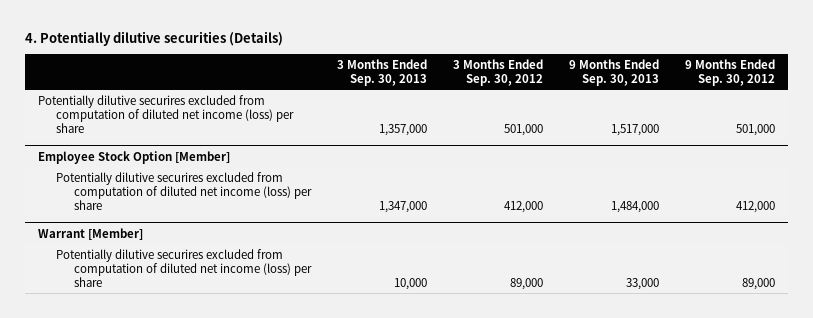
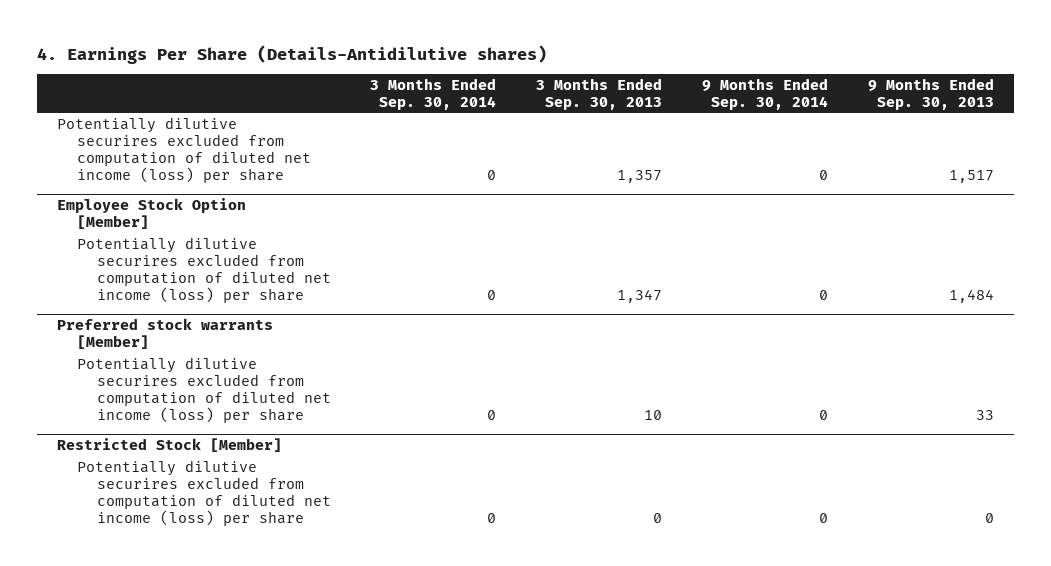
- 4. Potentially dilutive securities (Details)
+ 4. Earnings Per Share (Details-Antidilutive shares)
- | 3 Months Ended Sep. 30, 2013 | 3 Months Ended Sep. 30, 2012 | 9 Months Ended Sep. 30, 2013 | 9 Months Ended Sep. 30, 2012
+ | 3 Months Ended Sep. 30, 2014 | 3 Months Ended Sep. 30, 2013 | 9 Months Ended Sep. 30, 2014 | 9 Months Ended Sep. 30, 2013
- Potentially dilutive securires excluded from computation of diluted net income (loss) per share | 1,357,000 | 501,000 | 1,517,000 | 501,000
+ Potentially dilutive securires excluded from computation of diluted net income (loss) per share | 0 | 1,357 | 0 | 1,517
@ Employee Stock Option [Member]
- Potentially dilutive securires excluded from computation of diluted net income (loss) per share | 1,347,000 | 412,000 | 1,484,000 | 412,000
- Warrant [Member]
- Potentially dilutive securires excluded from computation of diluted net income (loss) per share | 10,000 | 89,000 | 33,000 | 89,000
@ Employee Stock Option [Member]
+ Potentially dilutive securires excluded from computation of diluted net income (loss) per share | 0 | 1,347 | 0 | 1,484
+ Preferred stock warrants [Member]
+ Potentially dilutive securires excluded from computation of diluted net income (loss) per share | 0 | 10 | 0 | 33
+ Restricted Stock [Member]
+ Potentially dilutive securires excluded from computation of diluted net income (loss) per share | 0 | 0 | 0 | 0

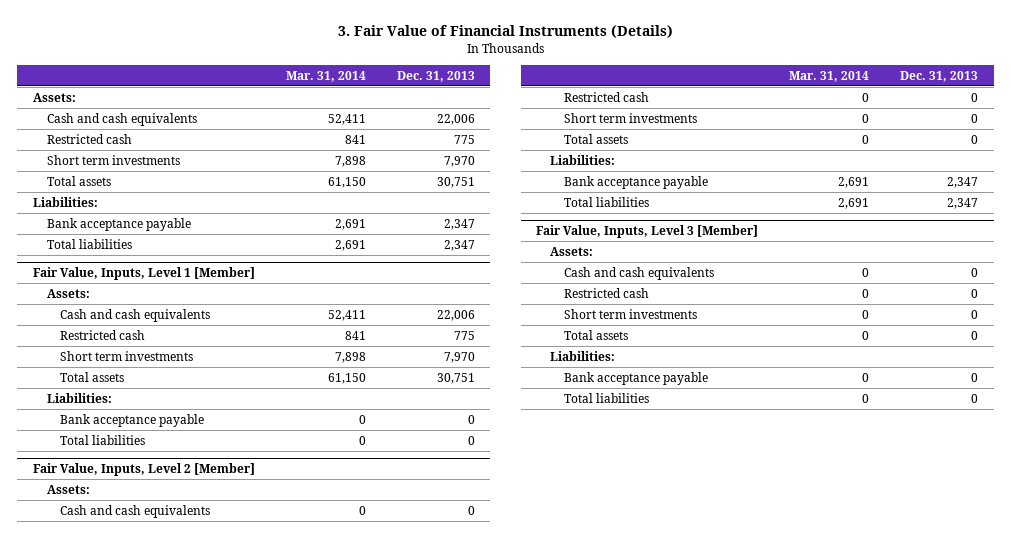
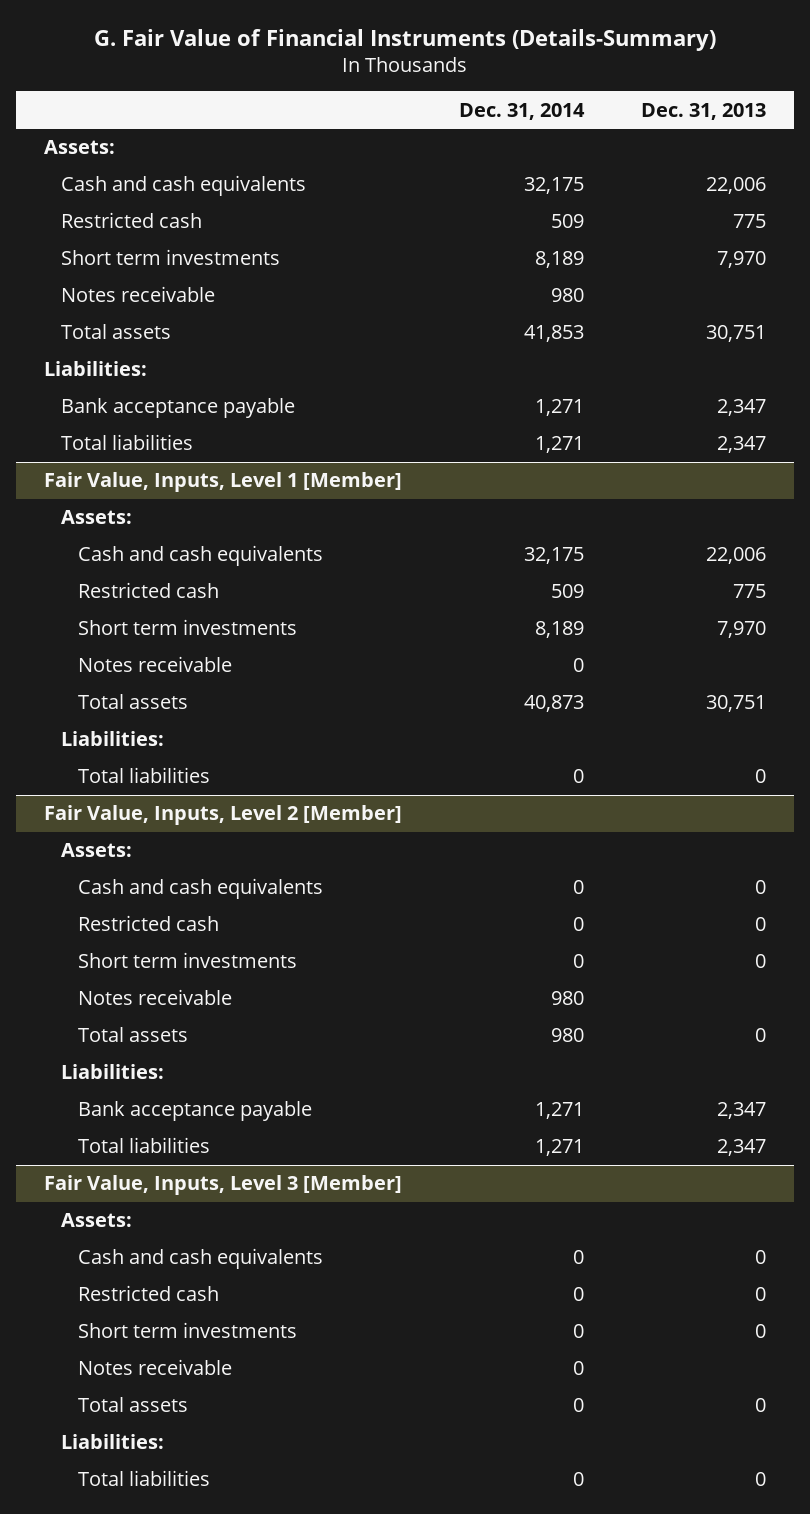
- 3. Fair Value of Financial Instruments (Details)
+ G. Fair Value of Financial Instruments (Details-Summary)
- | Mar. 31, 2014 | Dec. 31, 2013
+ | Dec. 31, 2014 | Dec. 31, 2013
+ Notes receivable | 980 |
@ Fair Value, Inputs, Level 1 [Member]
+ Notes receivable | 0 |
- Bank acceptance payable | 0 | 0
@ Fair Value, Inputs, Level 2 [Member]
+ Notes receivable | 980 |
@ Fair Value, Inputs, Level 3 [Member]
+ Notes receivable | 0 |
- Bank acceptance payable | 0 | 0

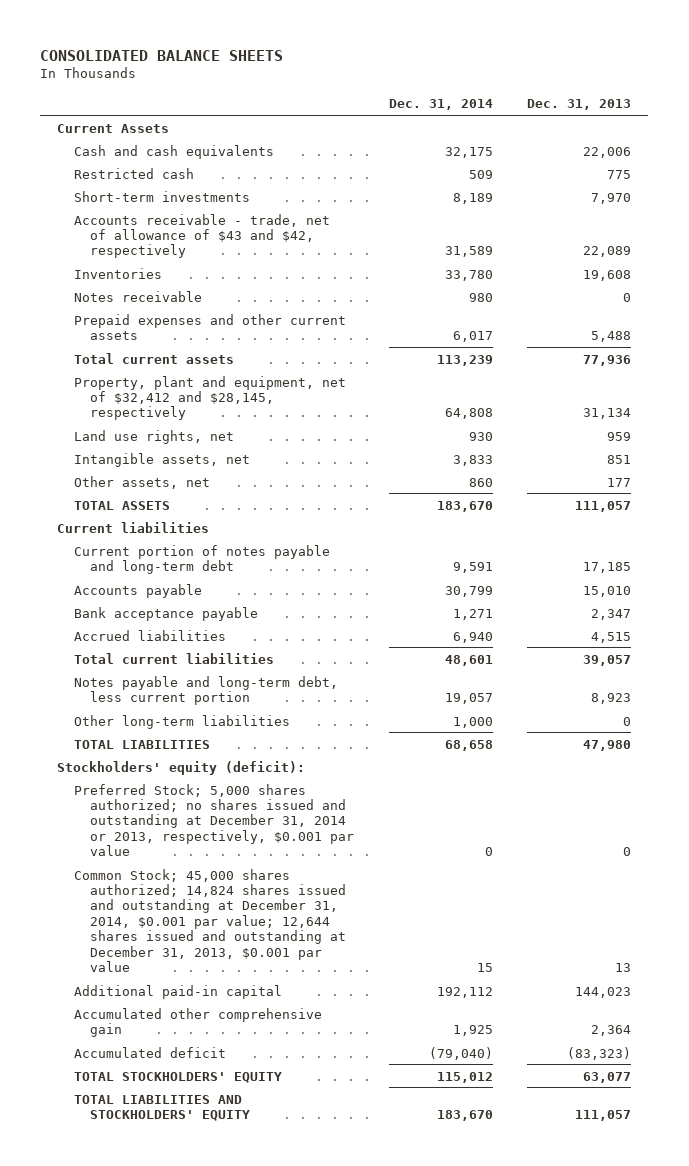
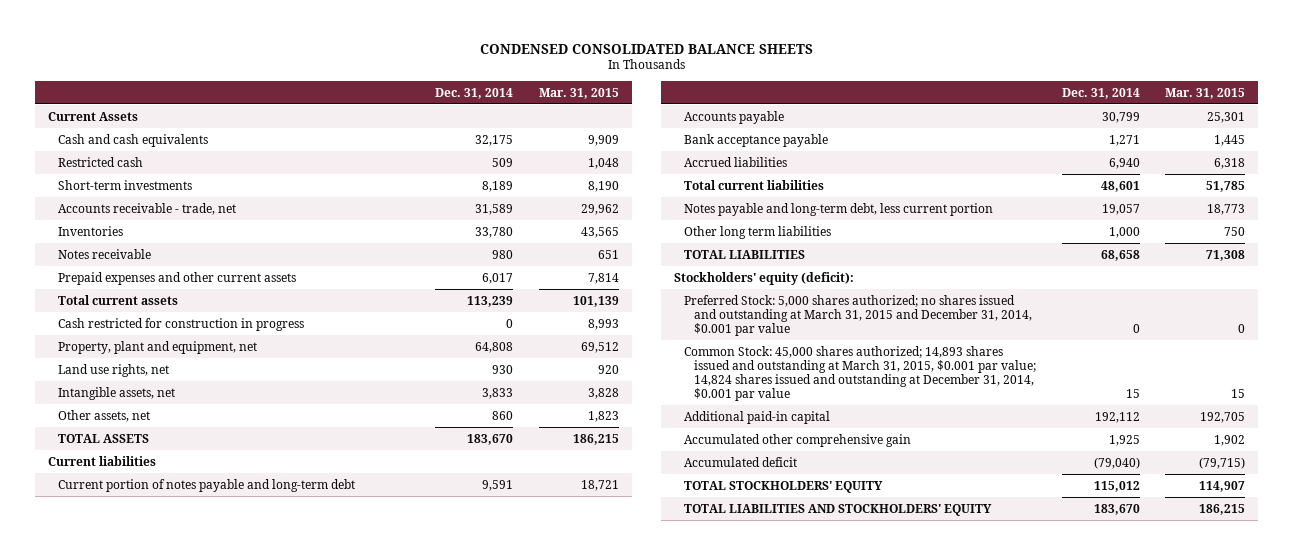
- CONSOLIDATED BALANCE SHEETS
+ CONDENSED CONSOLIDATED BALANCE SHEETS
- | Dec. 31, 2014 | Dec. 31, 2013
+ | Dec. 31, 2014 | Mar. 31, 2015
- Accounts receivable - trade, net of allowance of $43 and $42, respectively | 31,589 | 22,089
+ Accounts receivable - trade, net | 31,589 | 29,962
- Property, plant and equipment, net of $32,412 and $28,145, respectively | 64,808 | 31,134
+ Cash restricted for construction in progress | 0 | 8,993
+ Property, plant and equipment, net | 64,808 | 69,512
- Other long-term liabilities | 1,000 | 0
+ Other long term liabilities | 1,000 | 750
- Preferred Stock; 5,000 shares authorized; no shares issued and outstanding at December 31, 2014 or 2013, respectively, $0.001 par value | 0 | 0
- Common Stock; 45,000 shares authorized; 14,824 shares issued and outstanding at December 31, 2014, $0.001 par value; 12,644 shares issued and outstanding at December 31, 2013, $0.001 par value | 15 | 13
+ Preferred Stock: 5,000 shares authorized; no shares issued and outstanding at March 31, 2015 and December 31, 2014, $0.001 par value | 0 | 0
+ Common Stock: 45,000 shares authorized; 14,893 shares issued and outstanding at March 31, 2015, $0.001 par value; 14,824 shares issued and outstanding at December 31, 2014, $0.001 par value | 15 | 15

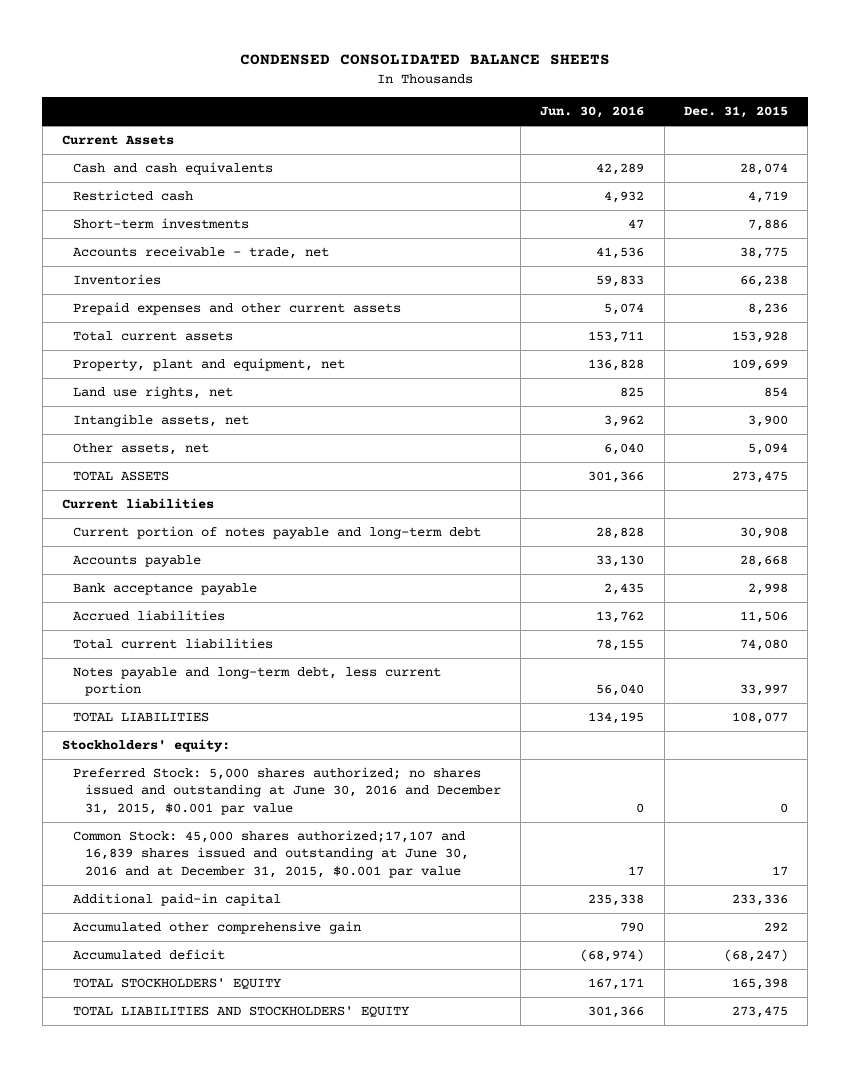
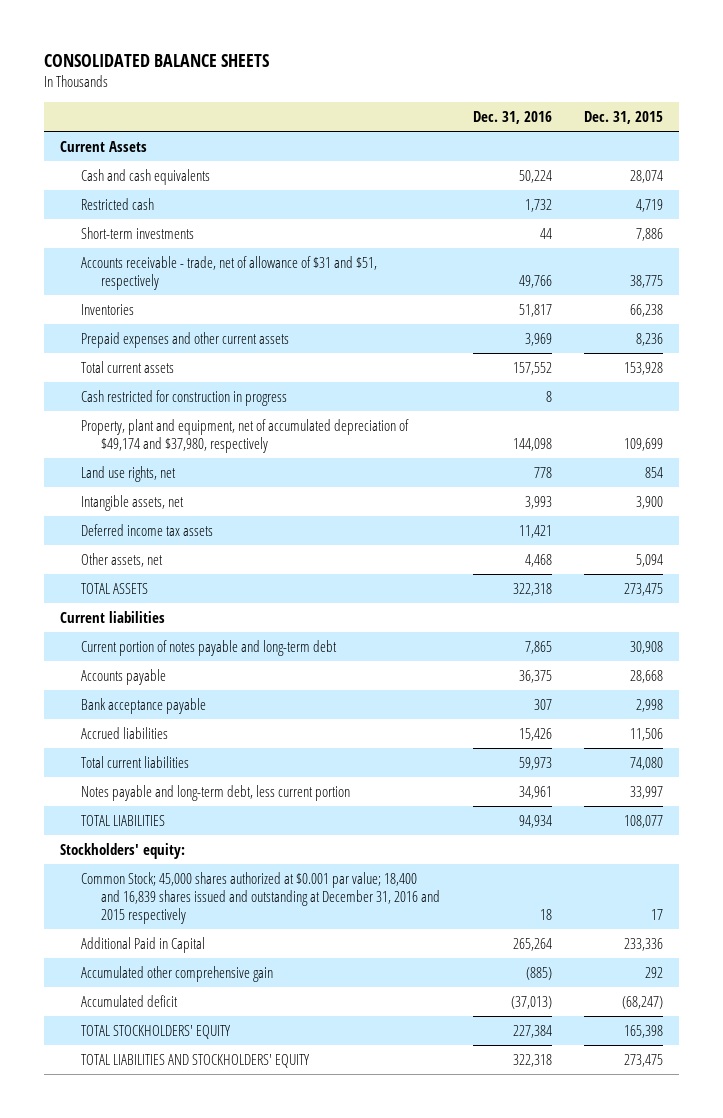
- CONDENSED CONSOLIDATED BALANCE SHEETS
+ CONSOLIDATED BALANCE SHEETS
- | Jun. 30, 2016 | Dec. 31, 2015
+ | Dec. 31, 2016 | Dec. 31, 2015
- Accounts receivable - trade, net | 41,536 | 38,775
+ Accounts receivable - trade, net of allowance of $31 and $51, respectively | 49,766 | 38,775
- Property, plant and equipment, net | 136,828 | 109,699
+ Cash restricted for construction in progress | 8 |
+ Property, plant and equipment, net of accumulated depreciation of $49,174 and $37,980, respectively | 144,098 | 109,699
+ Deferred income tax assets | 11,421 |
- Preferred Stock: 5,000 shares authorized; no shares issued and outstanding at June 30, 2016 and December 31, 2015, $0.001 par value | 0 | 0
- Common Stock: 45,000 shares authorized;17,107 and 16,839 shares issued and outstanding at June 30, 2016 and at December 31, 2015, $0.001 par value | 17 | 17
- Additional paid-in capital | 235,338 | 233,336
+ Common Stock; 45,000 shares authorized at $0.001 par value; 18,400 and 16,839 shares issued and outstanding at December 31, 2016 and 2015 respectively | 18 | 17
+ Additional Paid in Capital | 265,264 | 233,336

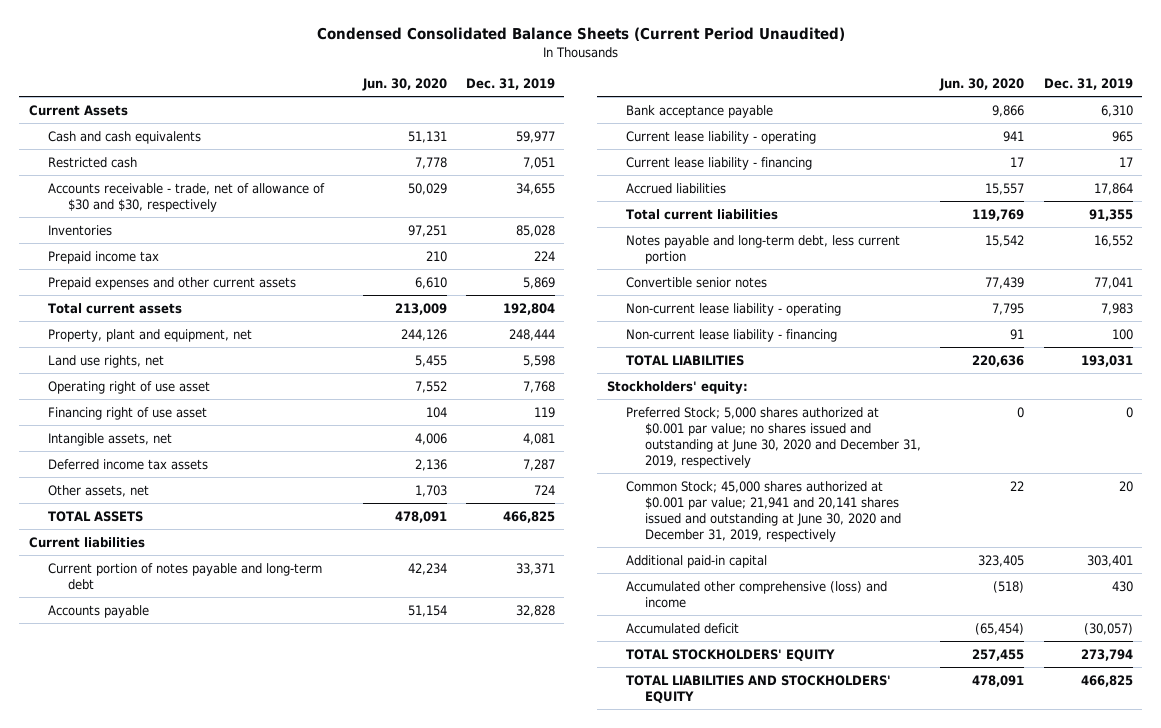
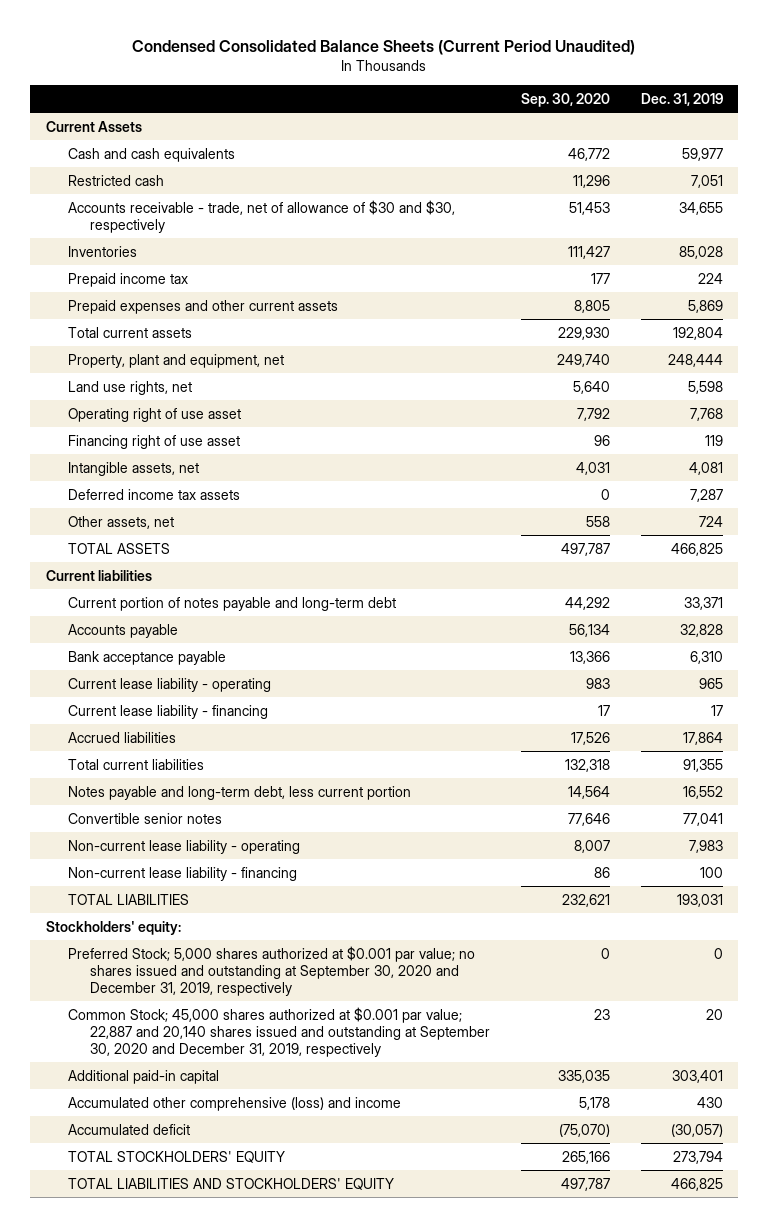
- | Jun. 30, 2020 | Dec. 31, 2019
+ | Sep. 30, 2020 | Dec. 31, 2019
- Preferred Stock; 5,000 shares authorized at $0.001 par value; no shares issued and outstanding at June 30, 2020 and December 31, 2019, respectively | 0 | 0
- Common Stock; 45,000 shares authorized at $0.001 par value; 21,941 and 20,141 shares issued and outstanding at June 30, 2020 and December 31, 2019, respectively | 22 | 20
+ Preferred Stock; 5,000 shares authorized at $0.001 par value; no shares issued and outstanding at September 30, 2020 and December 31, 2019, respectively | 0 | 0
+ Common Stock; 45,000 shares authorized at $0.001 par value; 22,887 and 20,140 shares issued and outstanding at September 30, 2020 and December 31, 2019, respectively | 23 | 20

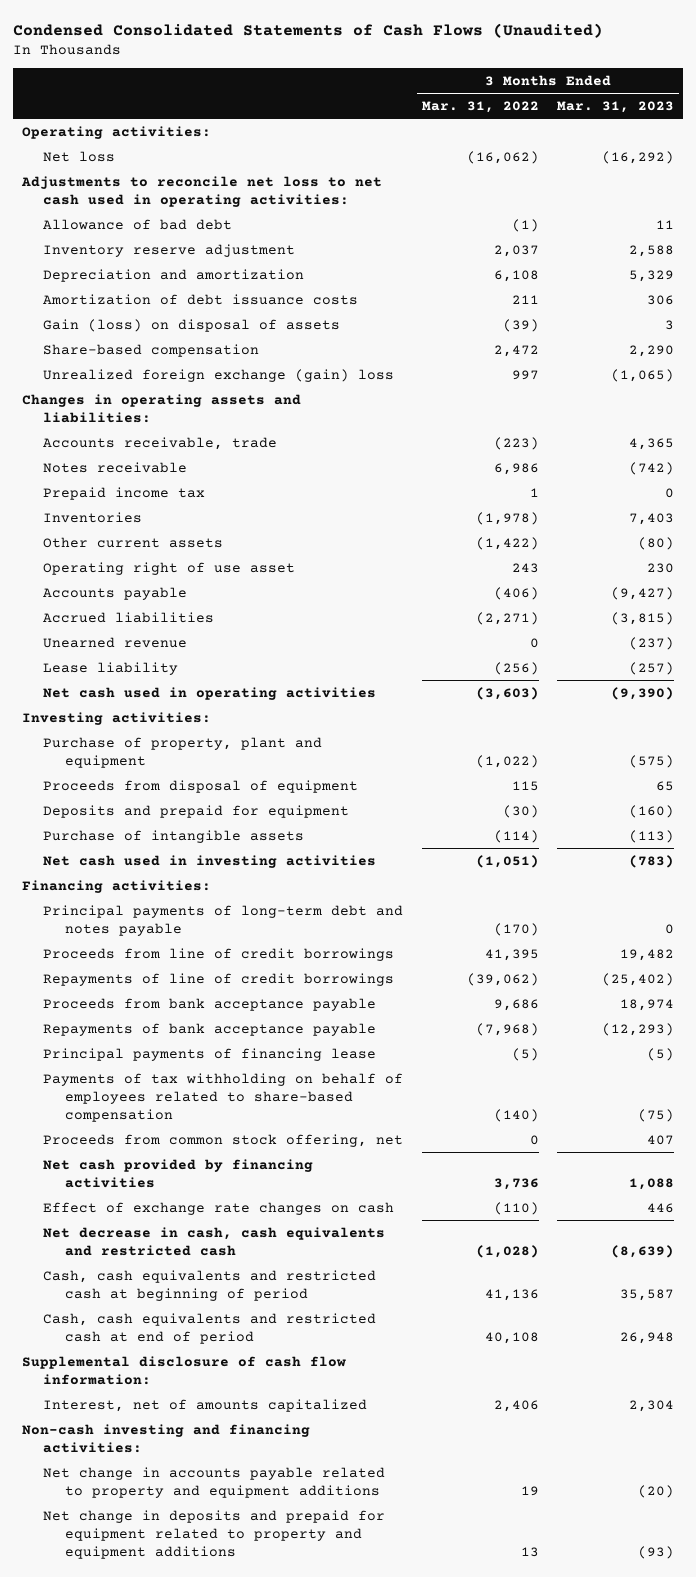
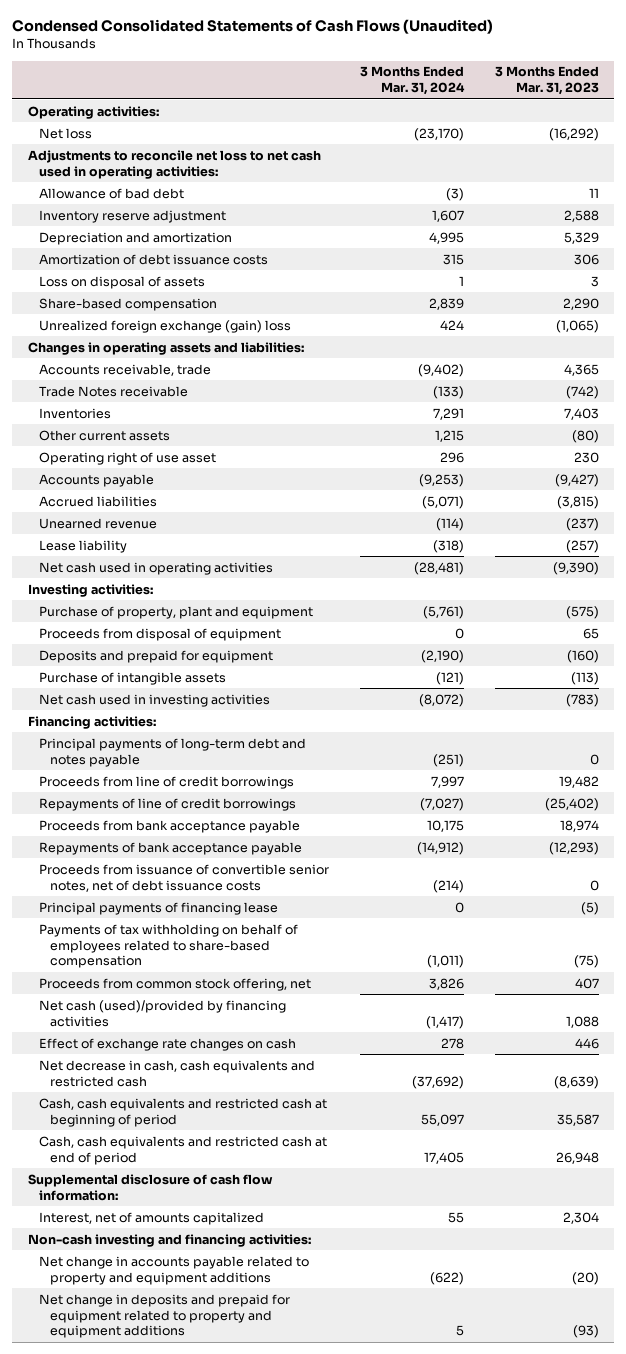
- | 3 Months Ended Mar. 31, 2022 | 3 Months Ended Mar. 31, 2023
+ | 3 Months Ended Mar. 31, 2024 | 3 Months Ended Mar. 31, 2023
- Gain (loss) on disposal of assets | (39) | 3
+ Loss on disposal of assets | 1 | 3
- Notes receivable | 6,986 | (742)
- Prepaid income tax | 1 | 0
+ Trade Notes receivable | (133) | (742)
+ Proceeds from issuance of convertible senior notes, net of debt issuance costs | (214) | 0
- Net cash provided by financing activities | 3,736 | 1,088
+ Net cash (used)/provided by financing activities | (1,417) | 1,088

